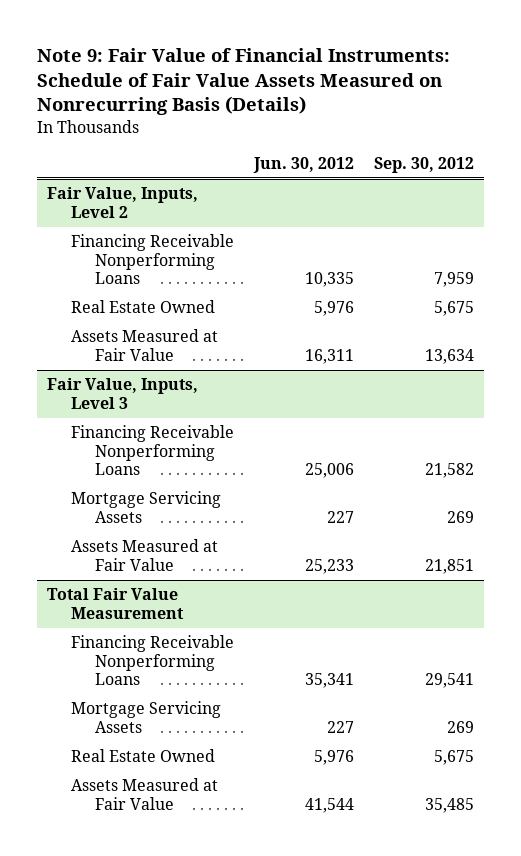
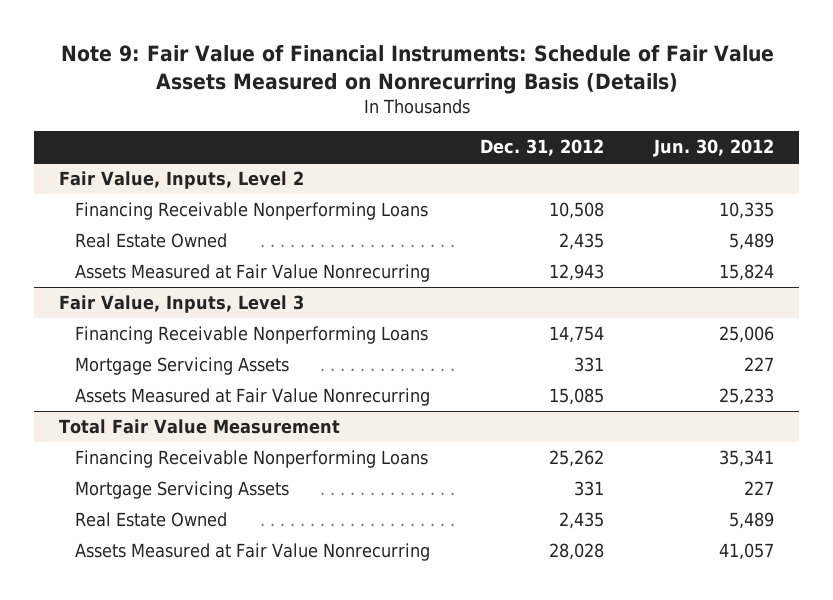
- | Jun. 30, 2012 | Sep. 30, 2012
+ | Dec. 31, 2012 | Jun. 30, 2012
@ Fair Value, Inputs, Level 2
- Real Estate Owned | 5,976 | 5,675
- Assets Measured at Fair Value | 16,311 | 13,634
+ Real Estate Owned | 2,435 | 5,489
+ Assets Measured at Fair Value Nonrecurring | 12,943 | 15,824
@ Fair Value, Inputs, Level 3
- Assets Measured at Fair Value | 25,233 | 21,851
+ Assets Measured at Fair Value Nonrecurring | 15,085 | 25,233
@ Total Fair Value Measurement
- Real Estate Owned | 5,976 | 5,675
- Assets Measured at Fair Value | 41,544 | 35,485
+ Real Estate Owned | 2,435 | 5,489
+ Assets Measured at Fair Value Nonrecurring | 28,028 | 41,057

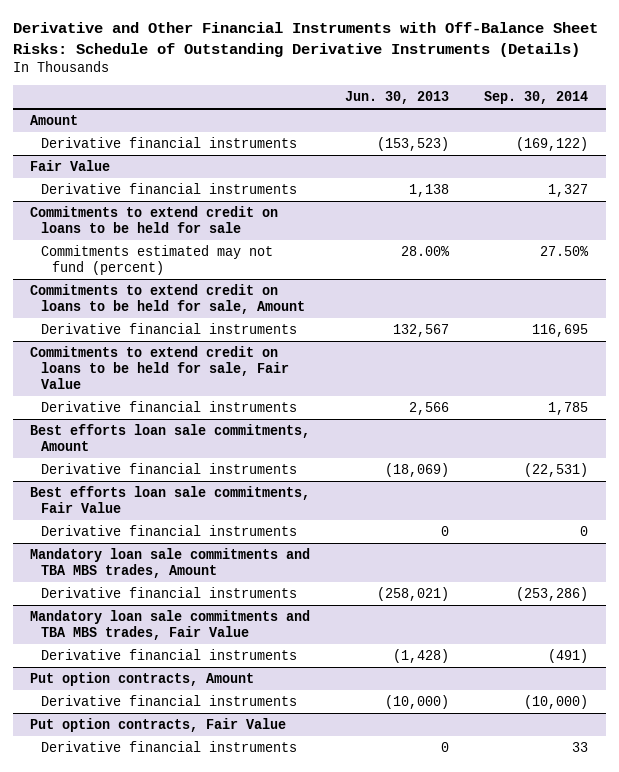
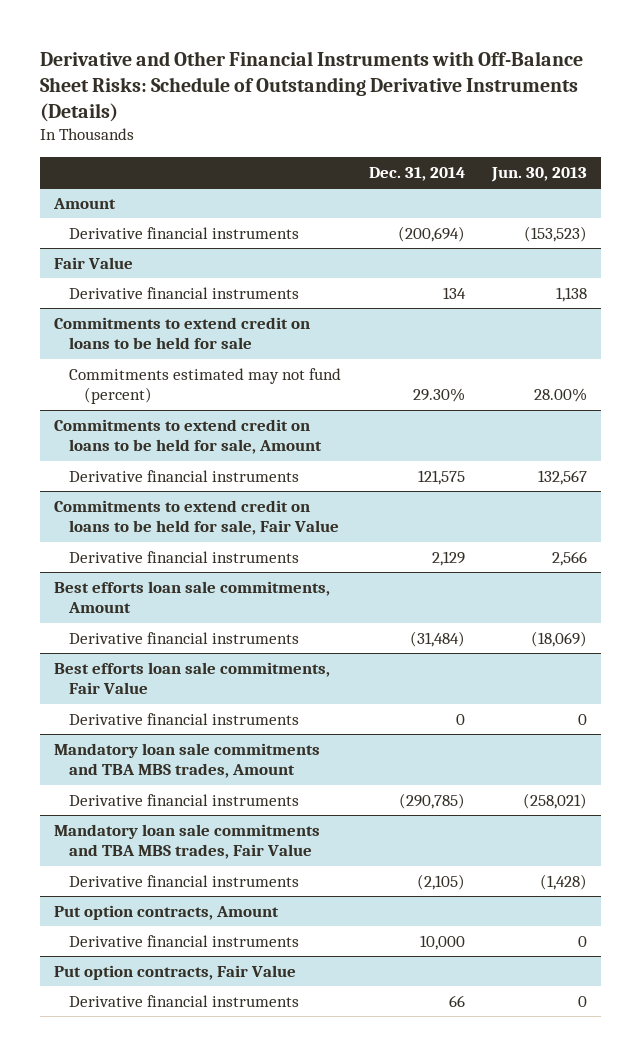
- | Jun. 30, 2013 | Sep. 30, 2014
+ | Dec. 31, 2014 | Jun. 30, 2013
@ Put option contracts, Amount
- Derivative financial instruments | (10,000) | (10,000)
+ Derivative financial instruments | 10,000 | 0

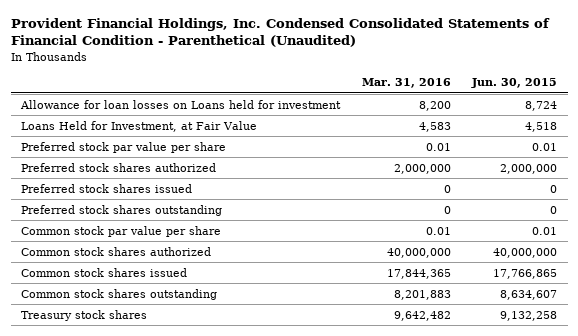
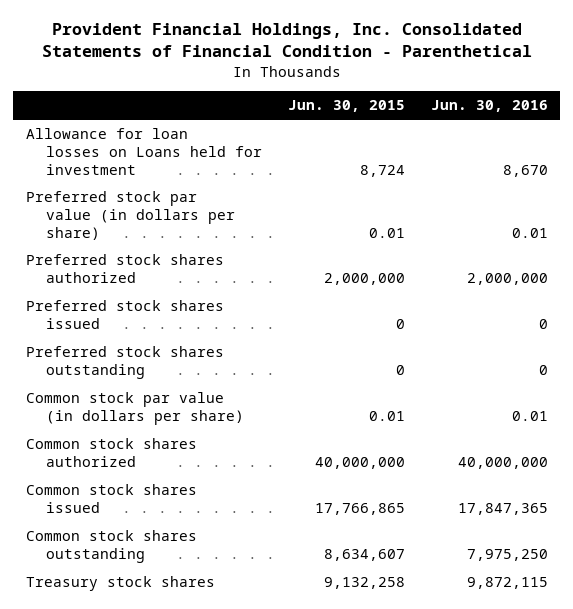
- Provident Financial Holdings, Inc. Condensed Consolidated Statements of Financial Condition - Parenthetical (Unaudited)
+ Provident Financial Holdings, Inc. Consolidated Statements of Financial Condition - Parenthetical
- | Mar. 31, 2016 | Jun. 30, 2015
+ | Jun. 30, 2015 | Jun. 30, 2016
- Loans Held for Investment, at Fair Value | 4,583 | 4,518
- Preferred stock par value per share | 0.01 | 0.01
+ Preferred stock par value (in dollars per share) | 0.01 | 0.01
- Common stock par value per share | 0.01 | 0.01
+ Common stock par value (in dollars per share) | 0.01 | 0.01

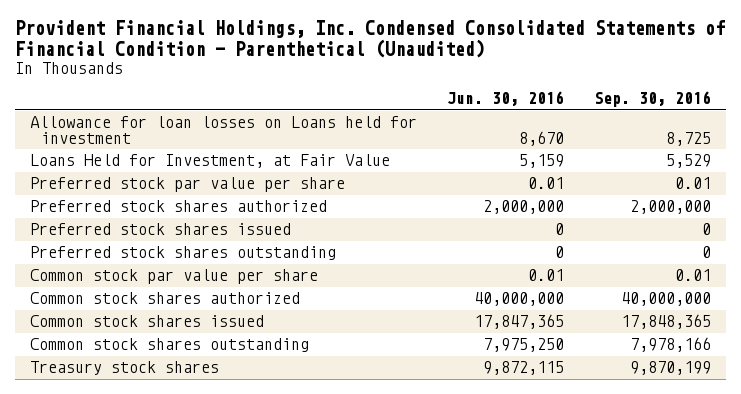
- Provident Financial Holdings, Inc. Consolidated Statements of Financial Condition - Parenthetical
+ Provident Financial Holdings, Inc. Condensed Consolidated Statements of Financial Condition - Parenthetical (Unaudited)
- | Jun. 30, 2015 | Jun. 30, 2016
+ | Jun. 30, 2016 | Sep. 30, 2016
- Preferred stock par value (in dollars per share) | 0.01 | 0.01
+ Loans Held for Investment, at Fair Value | 5,159 | 5,529
+ Preferred stock par value per share | 0.01 | 0.01
- Common stock par value (in dollars per share) | 0.01 | 0.01
+ Common stock par value per share | 0.01 | 0.01

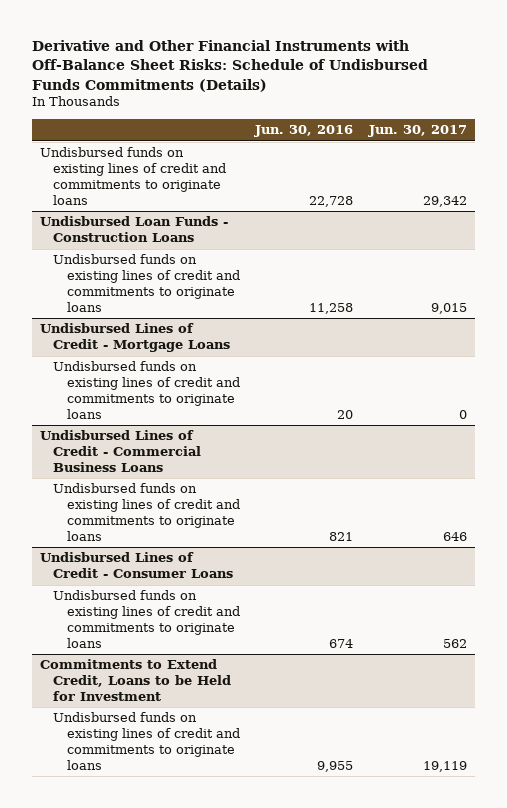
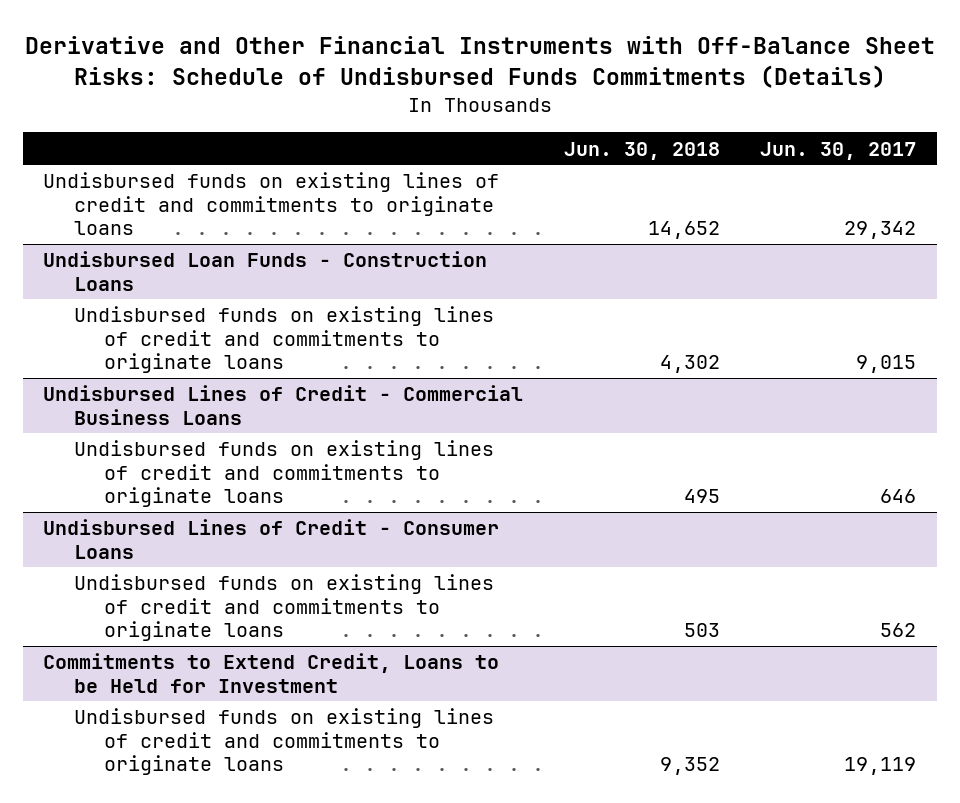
- | Jun. 30, 2016 | Jun. 30, 2017
+ | Jun. 30, 2018 | Jun. 30, 2017
- Undisbursed Lines of Credit - Mortgage Loans
- Undisbursed funds on existing lines of credit and commitments to originate loans | 20 | 0

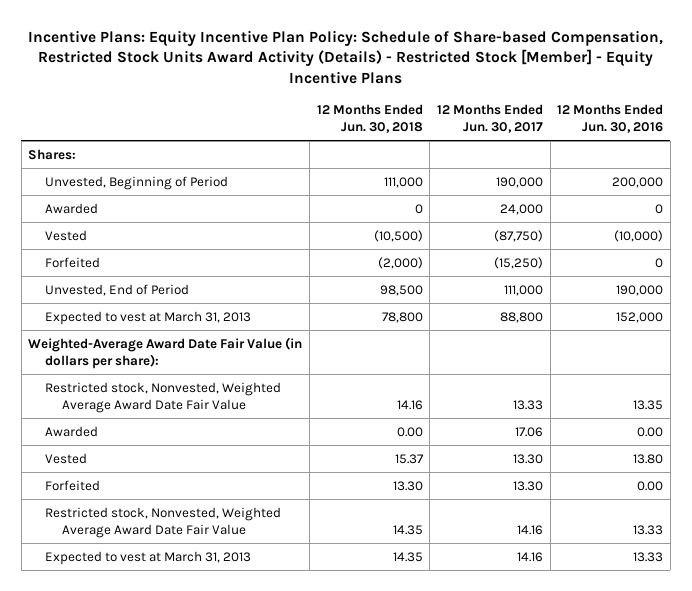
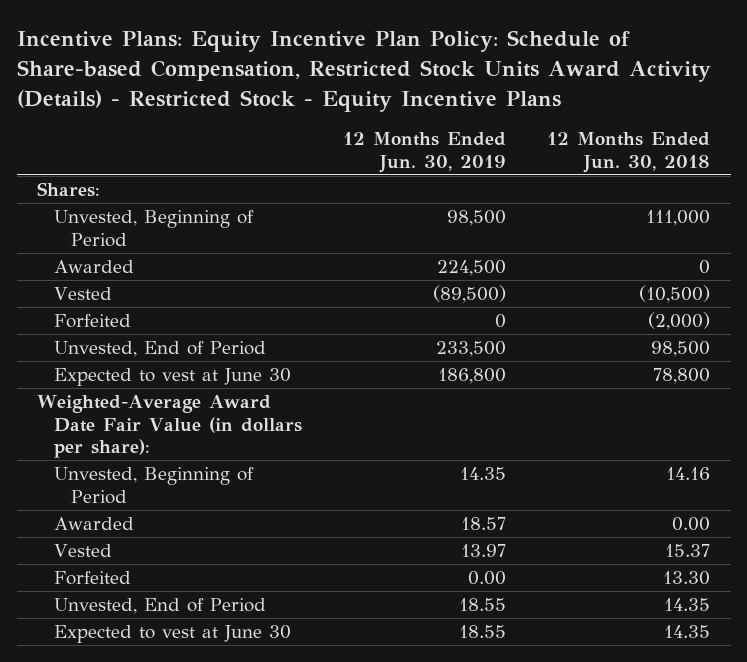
- Incentive Plans: Equity Incentive Plan Policy: Schedule of Share-based Compensation, Restricted Stock Units Award Activity (Details) - Restricted Stock [Member] - Equity Incentive Plans
+ Incentive Plans: Equity Incentive Plan Policy: Schedule of Share-based Compensation, Restricted Stock Units Award Activity (Details) - Restricted Stock - Equity Incentive Plans
- | 12 Months Ended Jun. 30, 2018 | 12 Months Ended Jun. 30, 2017 | 12 Months Ended Jun. 30, 2016
+ | 12 Months Ended Jun. 30, 2019 | 12 Months Ended Jun. 30, 2018
- Expected to vest at March 31, 2013 | 78,800 | 88,800 | 152,000
+ Expected to vest at June 30 | 186,800 | 78,800
- Restricted stock, Nonvested, Weighted Average Award Date Fair Value | 14.16 | 13.33 | 13.35
+ Unvested, Beginning of Period | 14.35 | 14.16
- Restricted stock, Nonvested, Weighted Average Award Date Fair Value | 14.35 | 14.16 | 13.33
- Expected to vest at March 31, 2013 | 14.35 | 14.16 | 13.33
+ Unvested, End of Period | 18.55 | 14.35
+ Expected to vest at June 30 | 18.55 | 14.35

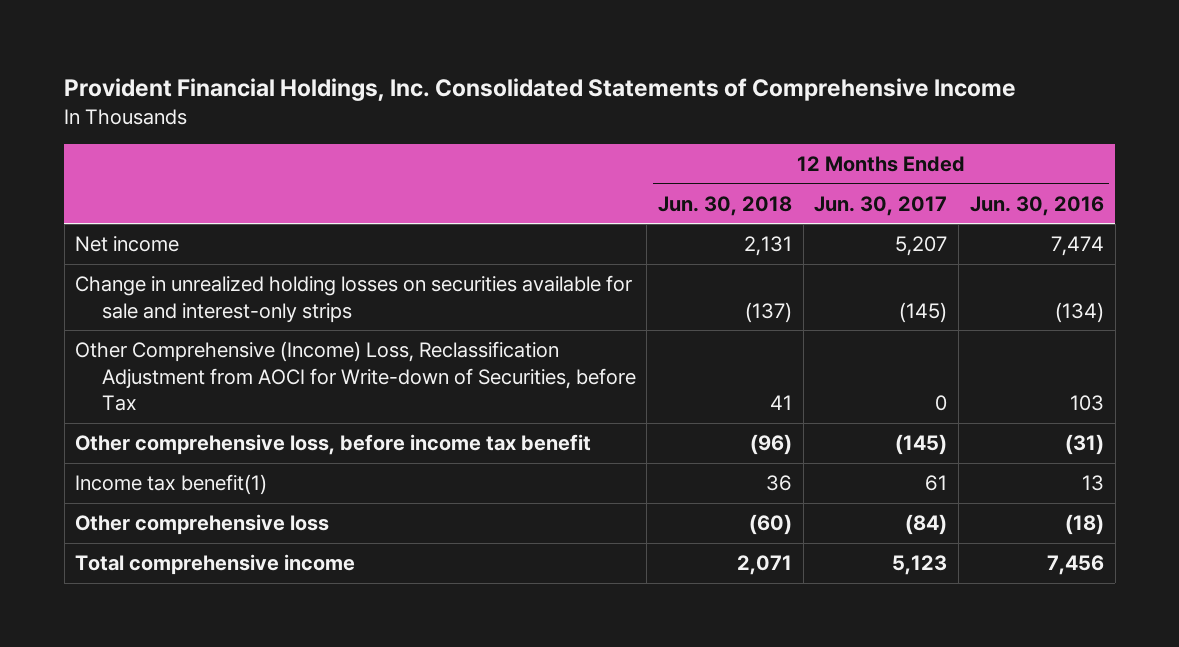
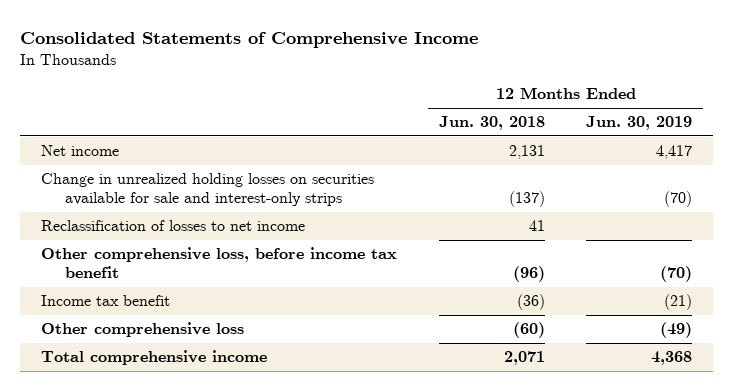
- Provident Financial Holdings, Inc. Consolidated Statements of Comprehensive Income
+ Consolidated Statements of Comprehensive Income
- | 12 Months Ended Jun. 30, 2018 | 12 Months Ended Jun. 30, 2017 | 12 Months Ended Jun. 30, 2016
+ | 12 Months Ended Jun. 30, 2018 | 12 Months Ended Jun. 30, 2019
- Other Comprehensive (Income) Loss, Reclassification Adjustment from AOCI for Write-down of Securities, before Tax | 41 | 0 | 103
+ Reclassification of losses to net income | 41 |
- Income tax benefit(1) | 36 | 61 | 13
+ Income tax benefit | (36) | (21)

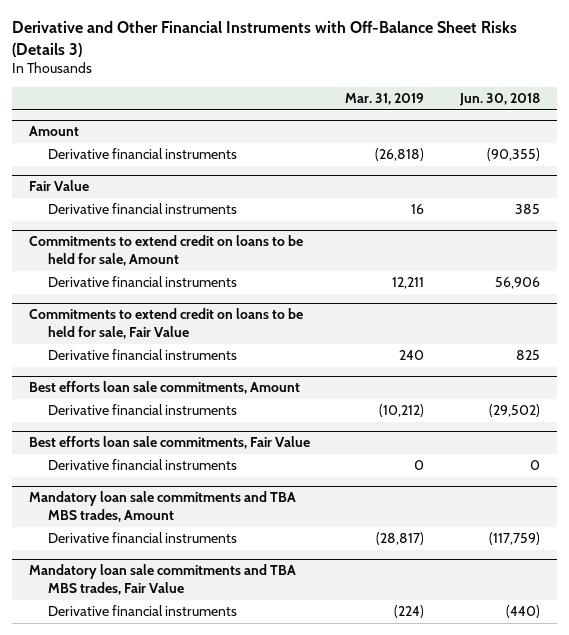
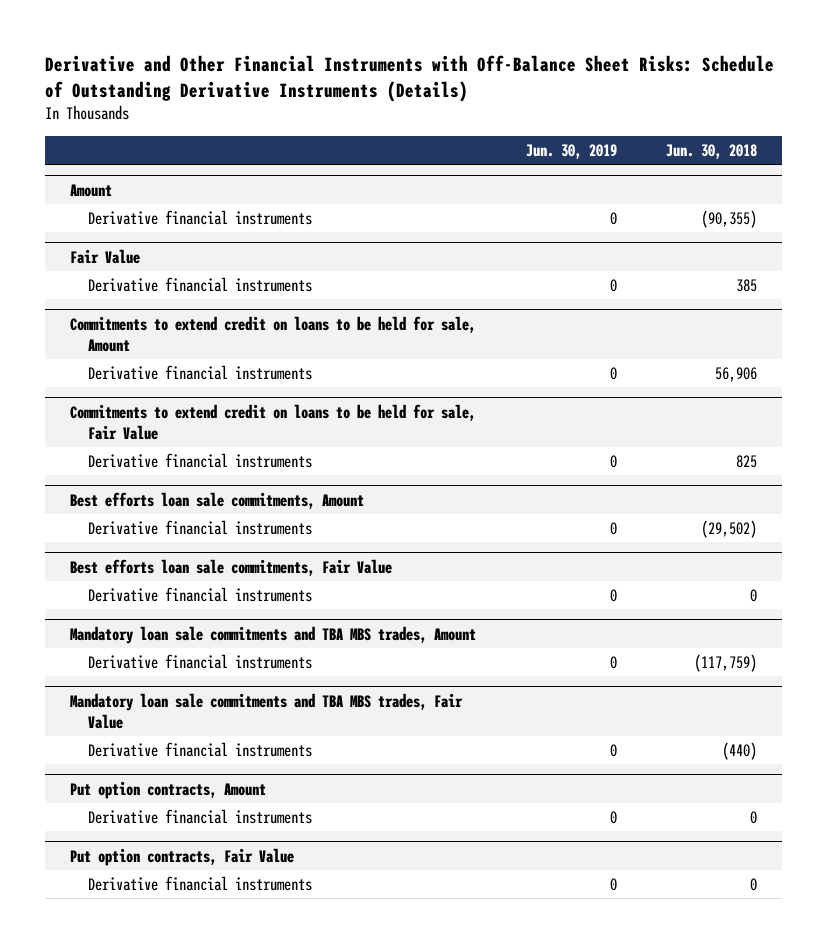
- Derivative and Other Financial Instruments with Off-Balance Sheet Risks (Details 3)
+ Derivative and Other Financial Instruments with Off-Balance Sheet Risks: Schedule of Outstanding Derivative Instruments (Details)
- | Mar. 31, 2019 | Jun. 30, 2018
+ | Jun. 30, 2019 | Jun. 30, 2018
+ Put option contracts, Amount
+ Derivative financial instruments | 0 | 0
+ Put option contracts, Fair Value
+ Derivative financial instruments | 0 | 0

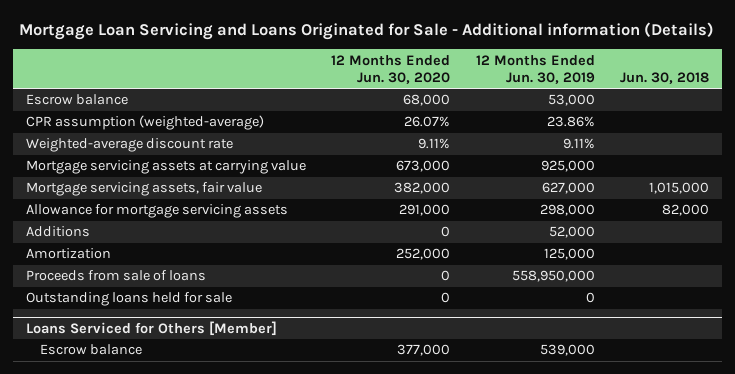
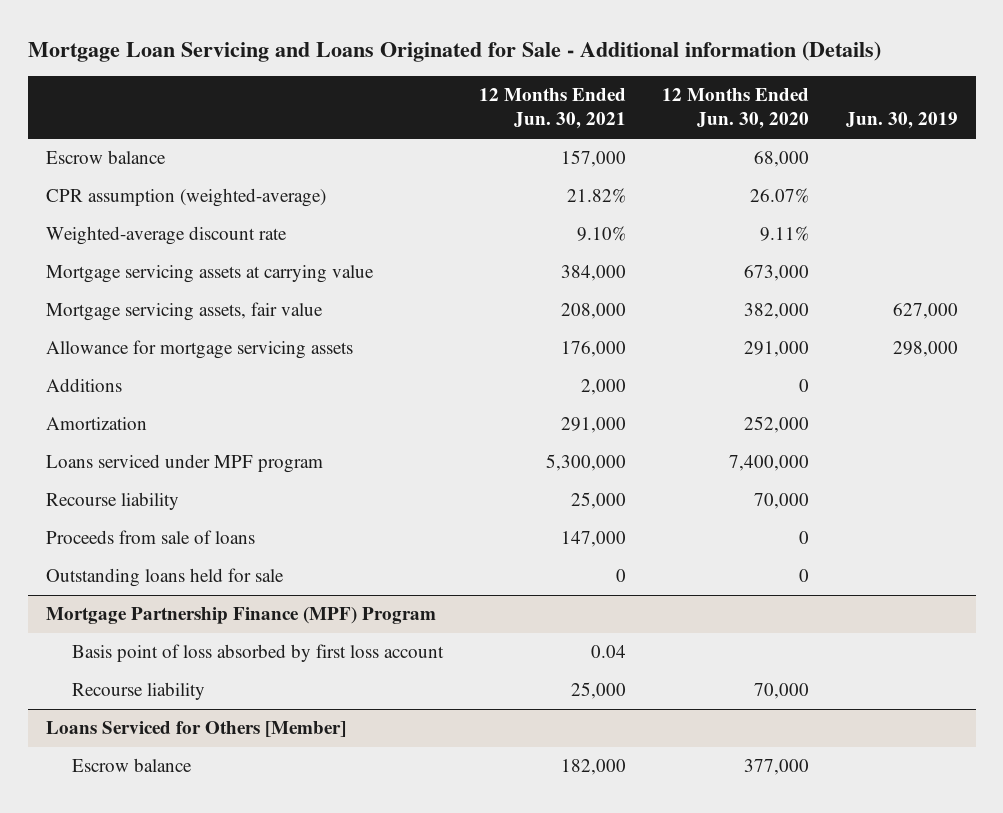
- | 12 Months Ended Jun. 30, 2020 | 12 Months Ended Jun. 30, 2019 | Jun. 30, 2018
+ | 12 Months Ended Jun. 30, 2021 | 12 Months Ended Jun. 30, 2020 | Jun. 30, 2019
+ Loans serviced under MPF program | 5,300,000 | 7,400,000 |
+ Recourse liability | 25,000 | 70,000 |
+ Mortgage Partnership Finance (MPF) Program
+ Basis point of loss absorbed by first loss account | 0.04 | |
+ Recourse liability | 25,000 | 70,000 |

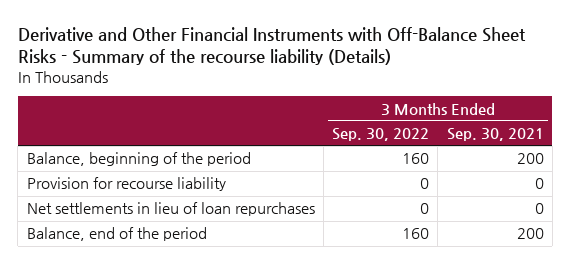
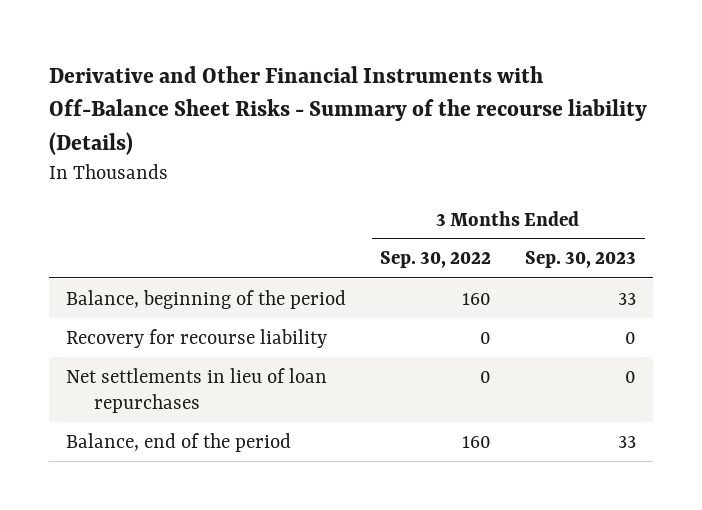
- | 3 Months Ended Sep. 30, 2022 | 3 Months Ended Sep. 30, 2021
+ | 3 Months Ended Sep. 30, 2022 | 3 Months Ended Sep. 30, 2023
- Provision for recourse liability | 0 | 0
+ Recovery for recourse liability | 0 | 0

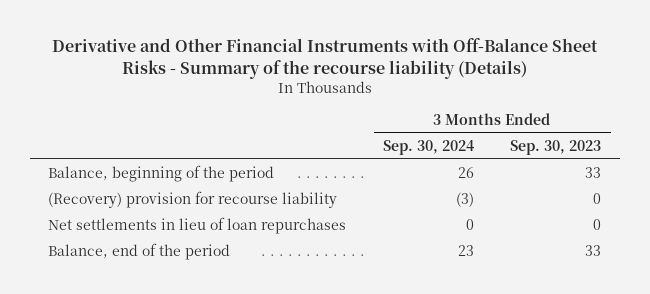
- | 3 Months Ended Sep. 30, 2022 | 3 Months Ended Sep. 30, 2023
+ | 3 Months Ended Sep. 30, 2024 | 3 Months Ended Sep. 30, 2023
- Recovery for recourse liability | 0 | 0
+ (Recovery) provision for recourse liability | (3) | 0

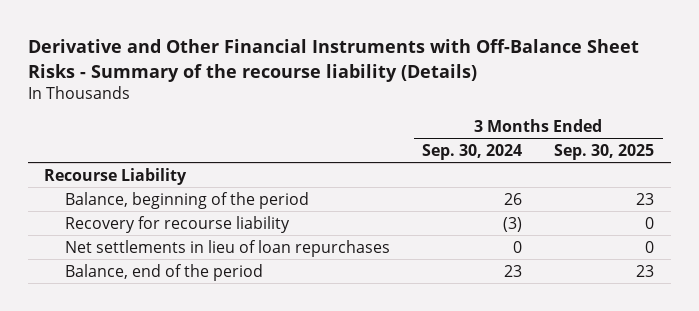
- | 3 Months Ended Sep. 30, 2024 | 3 Months Ended Sep. 30, 2023
+ | 3 Months Ended Sep. 30, 2024 | 3 Months Ended Sep. 30, 2025
+ Recourse Liability
- (Recovery) provision for recourse liability | (3) | 0
+ Recovery for recourse liability | (3) | 0

